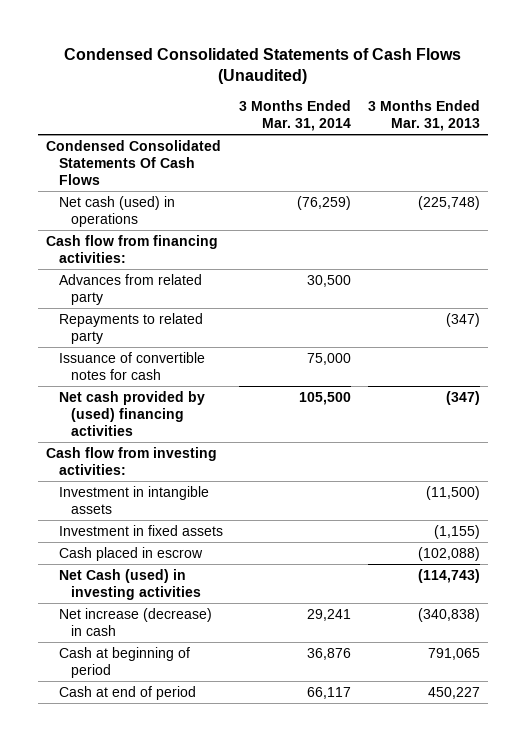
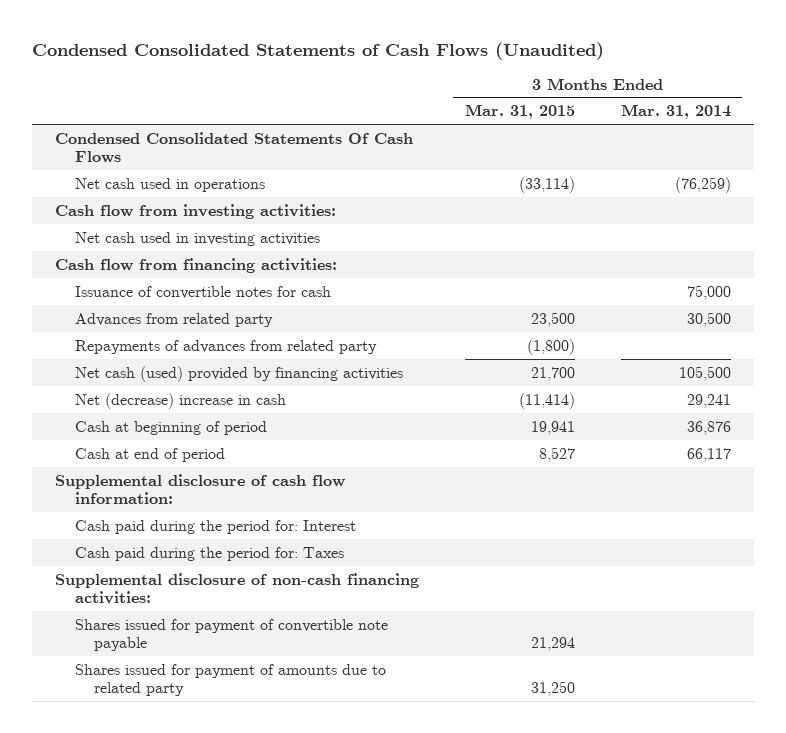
- | 3 Months Ended Mar. 31, 2014 | 3 Months Ended Mar. 31, 2013
+ | 3 Months Ended Mar. 31, 2015 | 3 Months Ended Mar. 31, 2014
- Net cash (used) in operations | (76,259) | (225,748)
+ Net cash used in operations | (33,114) | (76,259)
moved up: Cash flow from investing activities:
+ Net cash used in investing activities
- Repayments to related party | | (347)
- Net cash provided by (used) financing activities | 105,500 | (347)
- Investment in intangible assets | | (11,500)
- Investment in fixed assets | | (1,155)
- Cash placed in escrow | | (102,088)
- Net Cash (used) in investing activities | | (114,743)
- Net increase (decrease) in cash | 29,241 | (340,838)
moved down: Advances from related party | 23,500 | 30,500
+ Repayments of advances from related party | (1,800) |
+ Net cash (used) provided by financing activities | 21,700 | 105,500
+ Net (decrease) increase in cash | (11,414) | 29,241
+ Supplemental disclosure of cash flow information:
+ Cash paid during the period for: Interest
+ Cash paid during the period for: Taxes
+ Supplemental disclosure of non-cash financing activities:
+ Shares issued for payment of convertible note payable | 21,294 |
+ Shares issued for payment of amounts due to related party | 31,250 |

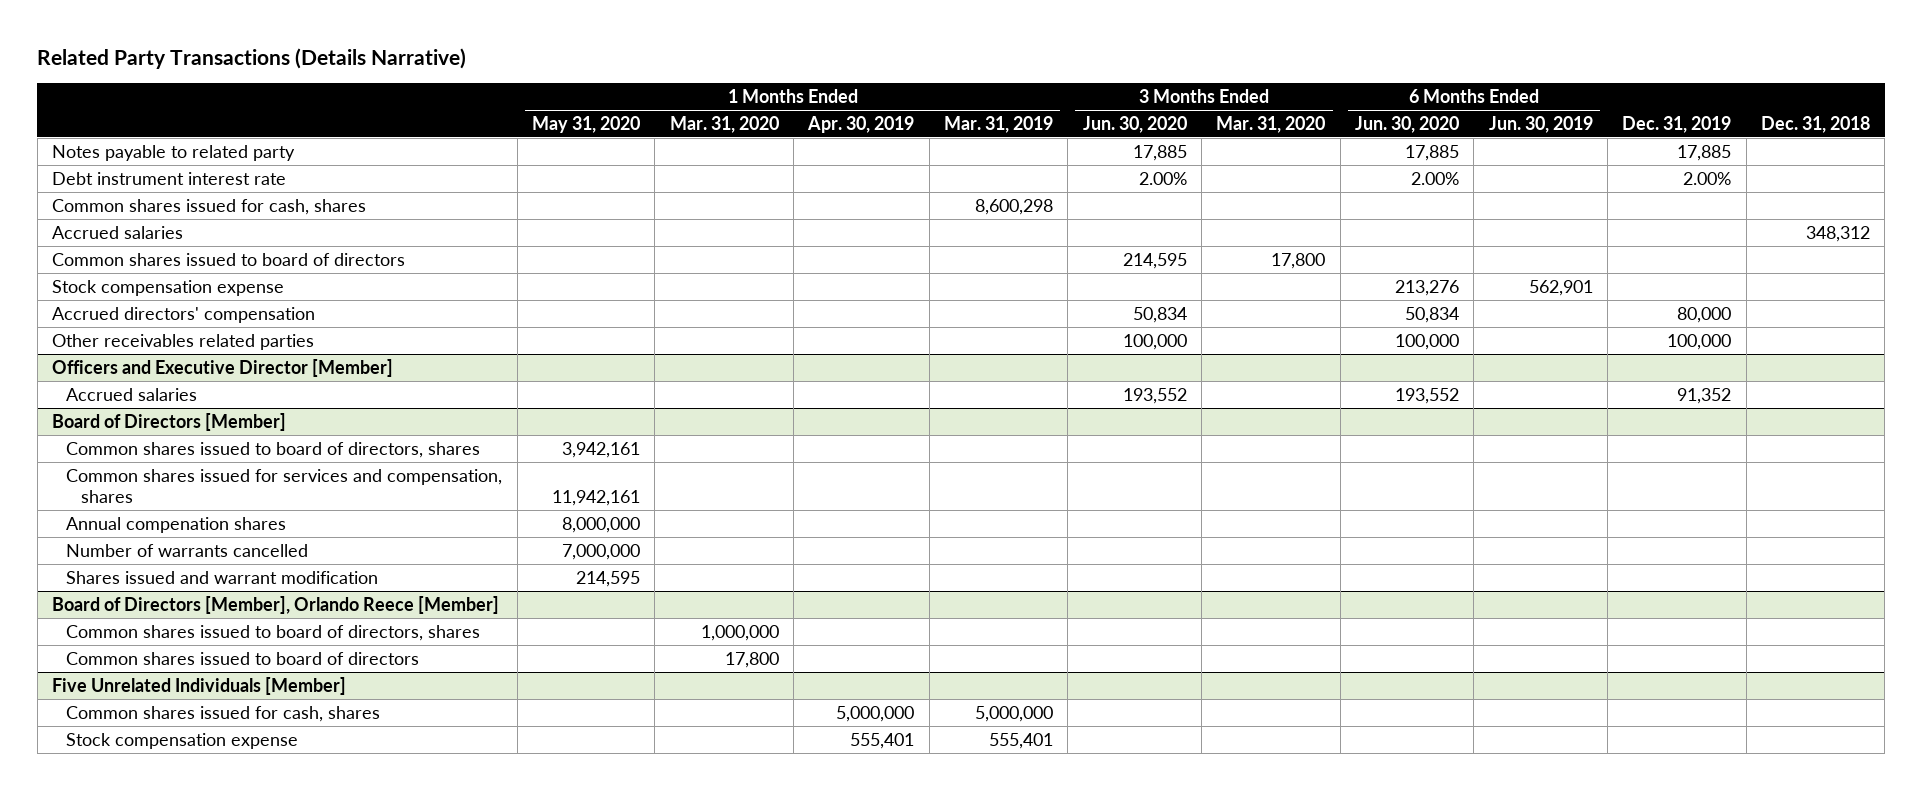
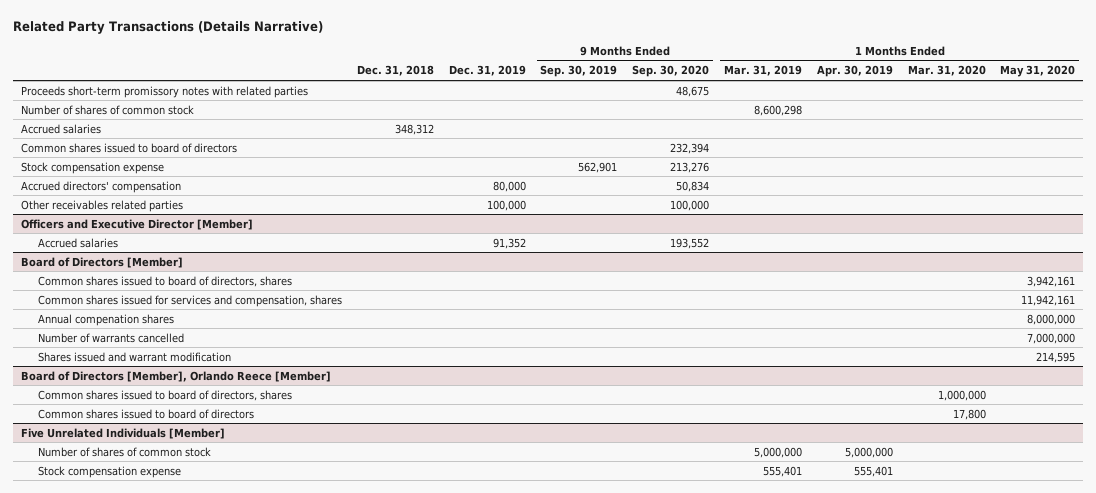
- | 1 Months Ended May 31, 2020 | 1 Months Ended Mar. 31, 2020 | 1 Months Ended Apr. 30, 2019 | 1 Months Ended Mar. 31, 2019 | 3 Months Ended Jun. 30, 2020 | 3 Months Ended Mar. 31, 2020 | 6 Months Ended Jun. 30, 2020 | 6 Months Ended Jun. 30, 2019 | Dec. 31, 2019 | Dec. 31, 2018
+ | Dec. 31, 2018 | Dec. 31, 2019 | 9 Months Ended Sep. 30, 2019 | 9 Months Ended Sep. 30, 2020 | 1 Months Ended Mar. 31, 2019 | 1 Months Ended Apr. 30, 2019 | 1 Months Ended Mar. 31, 2020 | 1 Months Ended May 31, 2020
- Notes payable to related party | | | | | 17,885 | | 17,885 | | 17,885 |
- Debt instrument interest rate | | | | | 2.00% | | 2.00% | | 2.00% |
- Common shares issued for cash, shares | | | | 8,600,298 | | | | | |
+ Proceeds short-term promissory notes with related parties | | | | 48,675 | | | |
+ Number of shares of common stock | | | | | 8,600,298 | | |
@ Five Unrelated Individuals [Member]
- Common shares issued for cash, shares | | | 5,000,000 | 5,000,000 | | | | | |
+ Number of shares of common stock | | | | | 5,000,000 | 5,000,000 | |

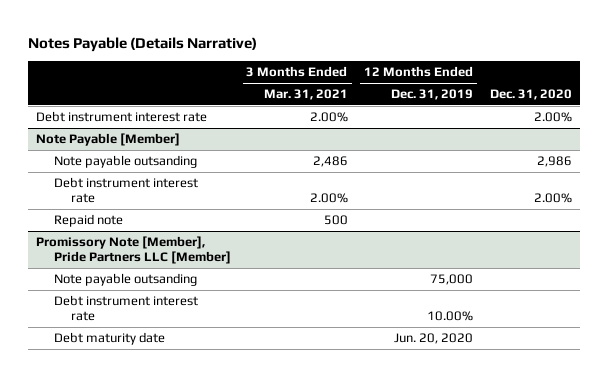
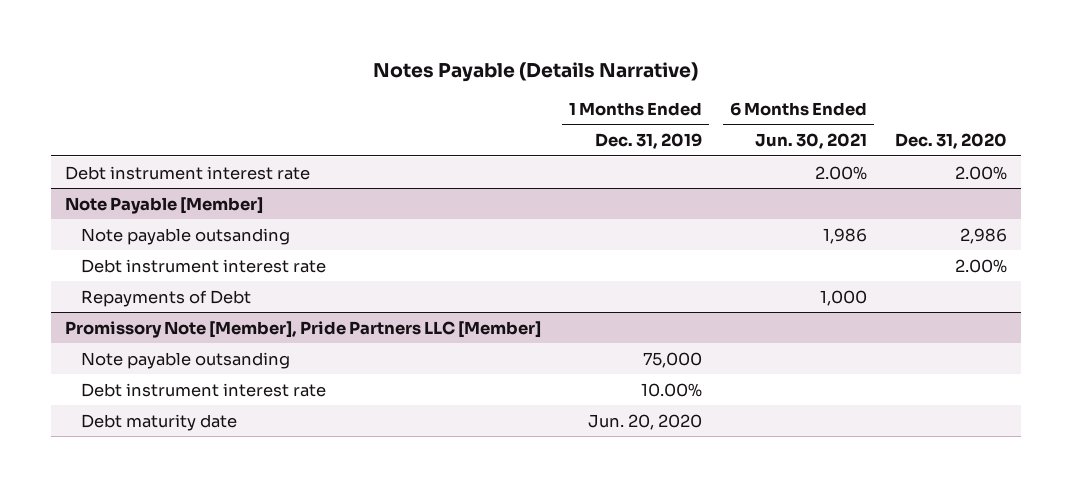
- | 3 Months Ended Mar. 31, 2021 | 12 Months Ended Dec. 31, 2019 | Dec. 31, 2020
+ | 1 Months Ended Dec. 31, 2019 | 6 Months Ended Jun. 30, 2021 | Dec. 31, 2020
@ Note Payable [Member]
- Repaid note | 500 | |
+ Repayments of Debt | | 1,000 |

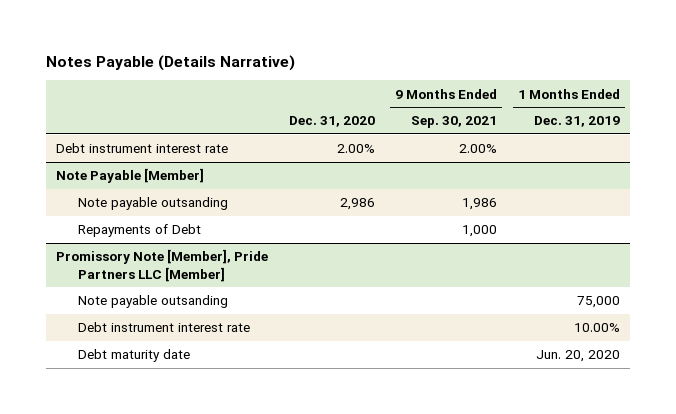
- | 1 Months Ended Dec. 31, 2019 | 6 Months Ended Jun. 30, 2021 | Dec. 31, 2020
+ | Dec. 31, 2020 | 9 Months Ended Sep. 30, 2021 | 1 Months Ended Dec. 31, 2019
@ Note Payable [Member]
- Debt instrument interest rate | | | 2.00%

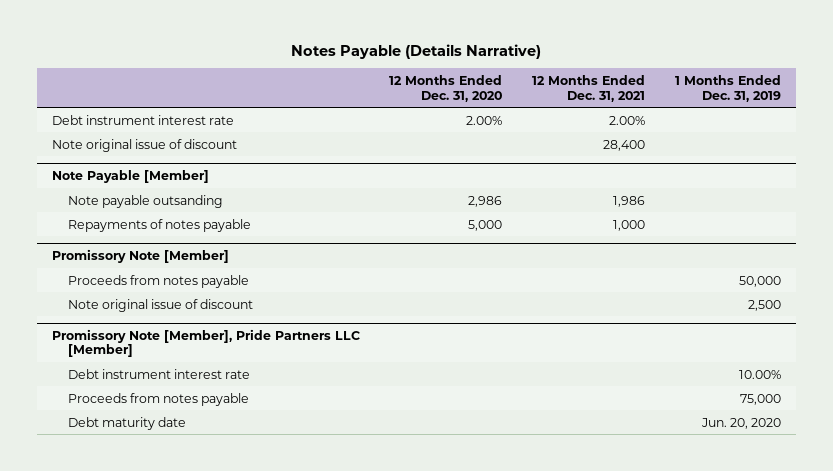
- | Dec. 31, 2020 | 9 Months Ended Sep. 30, 2021 | 1 Months Ended Dec. 31, 2019
+ | 12 Months Ended Dec. 31, 2020 | 12 Months Ended Dec. 31, 2021 | 1 Months Ended Dec. 31, 2019
+ Note original issue of discount | | 28,400 |
@ Note Payable [Member]
- Repayments of Debt | | 1,000 |
+ Repayments of notes payable | 5,000 | 1,000 |
+ Promissory Note [Member]
+ Proceeds from notes payable | | | 50,000
+ Note original issue of discount | | | 2,500
@ Promissory Note [Member], Pride Partners LLC [Member]
- Note payable outsanding | | | 75,000
+ Proceeds from notes payable | | | 75,000

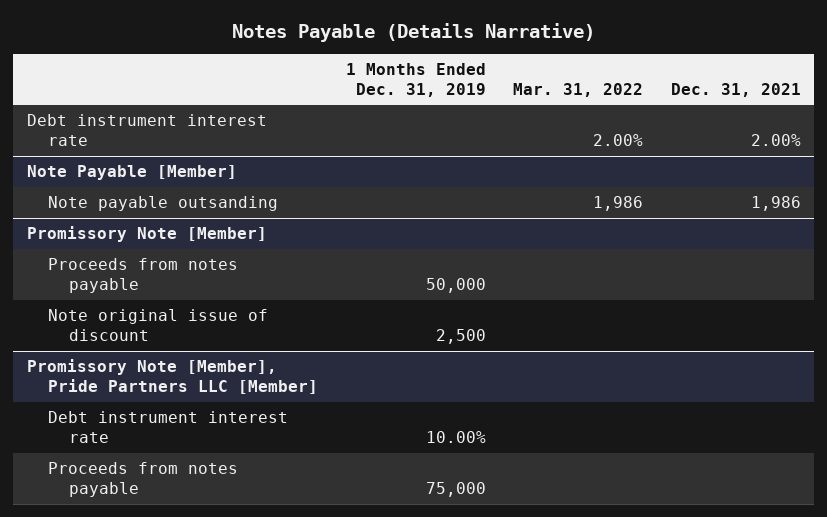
- | 12 Months Ended Dec. 31, 2020 | 12 Months Ended Dec. 31, 2021 | 1 Months Ended Dec. 31, 2019
+ | 1 Months Ended Dec. 31, 2019 | Mar. 31, 2022 | Dec. 31, 2021
- Note original issue of discount | | 28,400 |
@ Note Payable [Member]
- Repayments of notes payable | 5,000 | 1,000 |
@ Promissory Note [Member], Pride Partners LLC [Member]
- Debt maturity date | | | Jun. 20, 2020

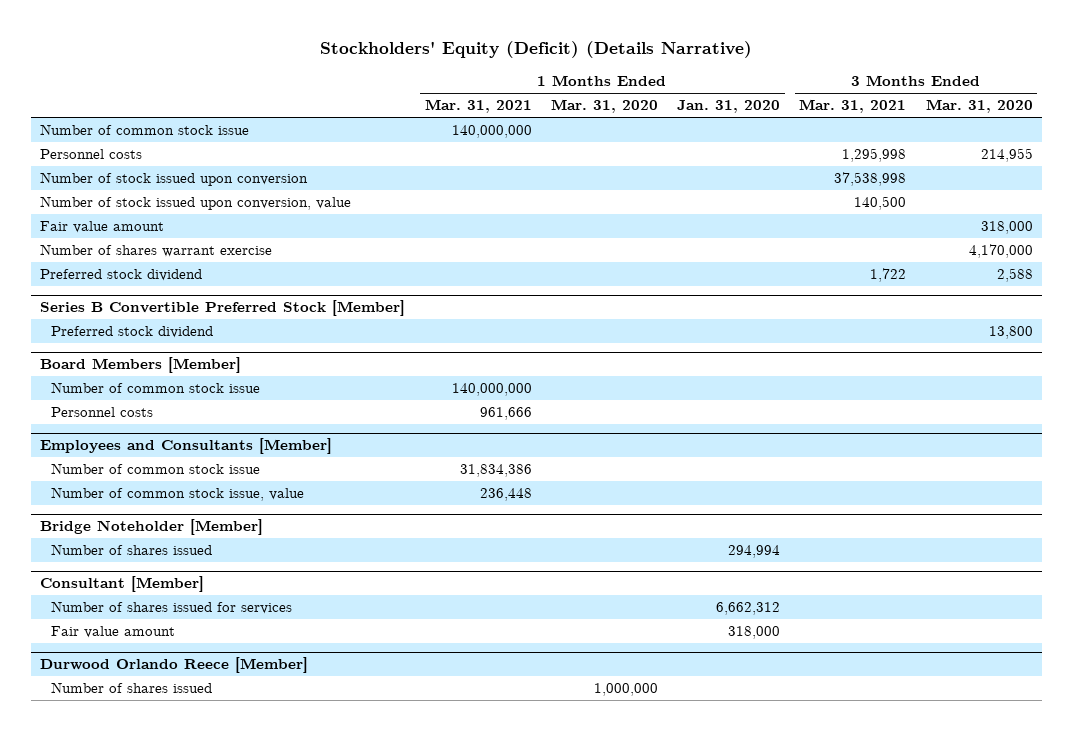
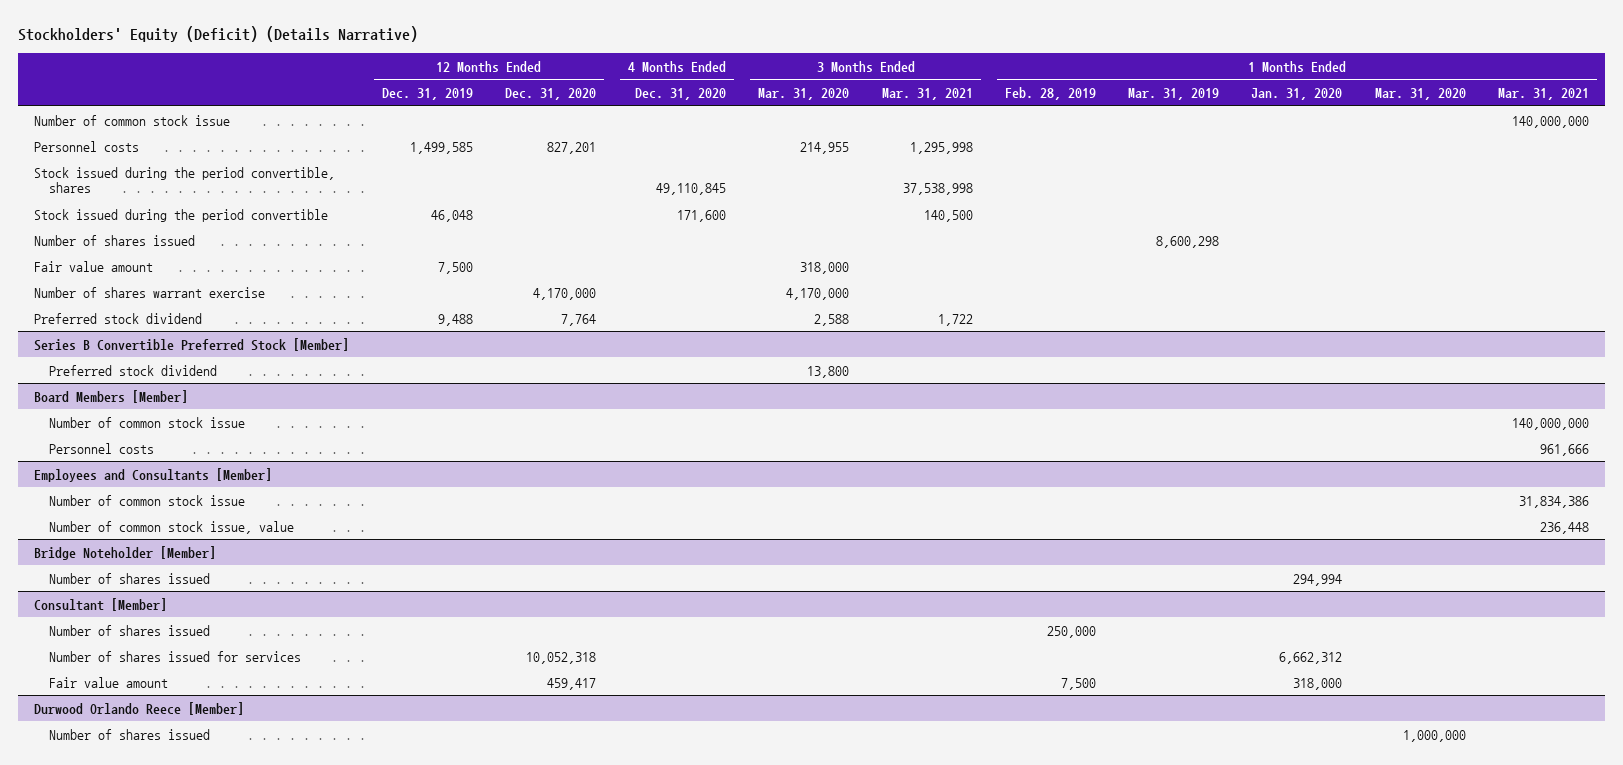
- | 1 Months Ended Mar. 31, 2021 | 1 Months Ended Mar. 31, 2020 | 1 Months Ended Jan. 31, 2020 | 3 Months Ended Mar. 31, 2021 | 3 Months Ended Mar. 31, 2020
+ | 12 Months Ended Dec. 31, 2019 | 12 Months Ended Dec. 31, 2020 | 4 Months Ended Dec. 31, 2020 | 3 Months Ended Mar. 31, 2020 | 3 Months Ended Mar. 31, 2021 | 1 Months Ended Feb. 28, 2019 | 1 Months Ended Mar. 31, 2019 | 1 Months Ended Jan. 31, 2020 | 1 Months Ended Mar. 31, 2020 | 1 Months Ended Mar. 31, 2021
- Number of stock issued upon conversion | | | | 37,538,998 |
- Number of stock issued upon conversion, value | | | | 140,500 |
+ Stock issued during the period convertible, shares | | | 49,110,845 | | 37,538,998 | | | | |
+ Stock issued during the period convertible | 46,048 | | 171,600 | | 140,500 | | | | |
+ Number of shares issued | | | | | | | 8,600,298 | | |
@ Consultant [Member]
+ Number of shares issued | | | | | | 250,000 | | | |

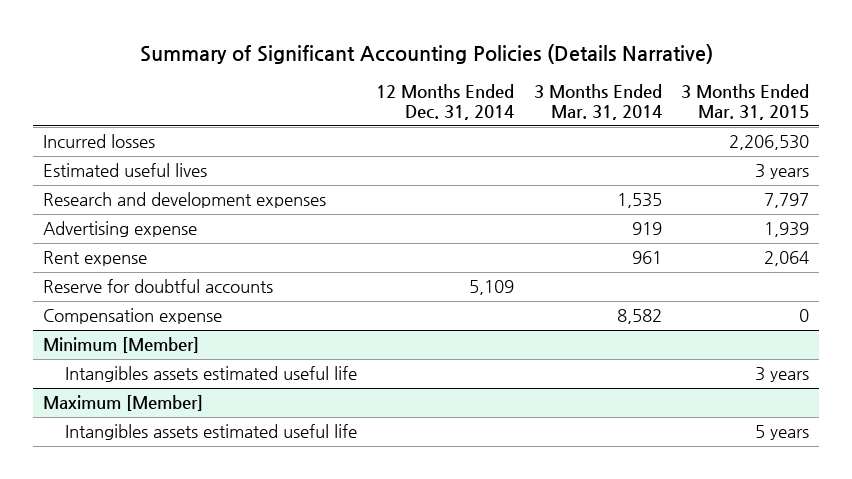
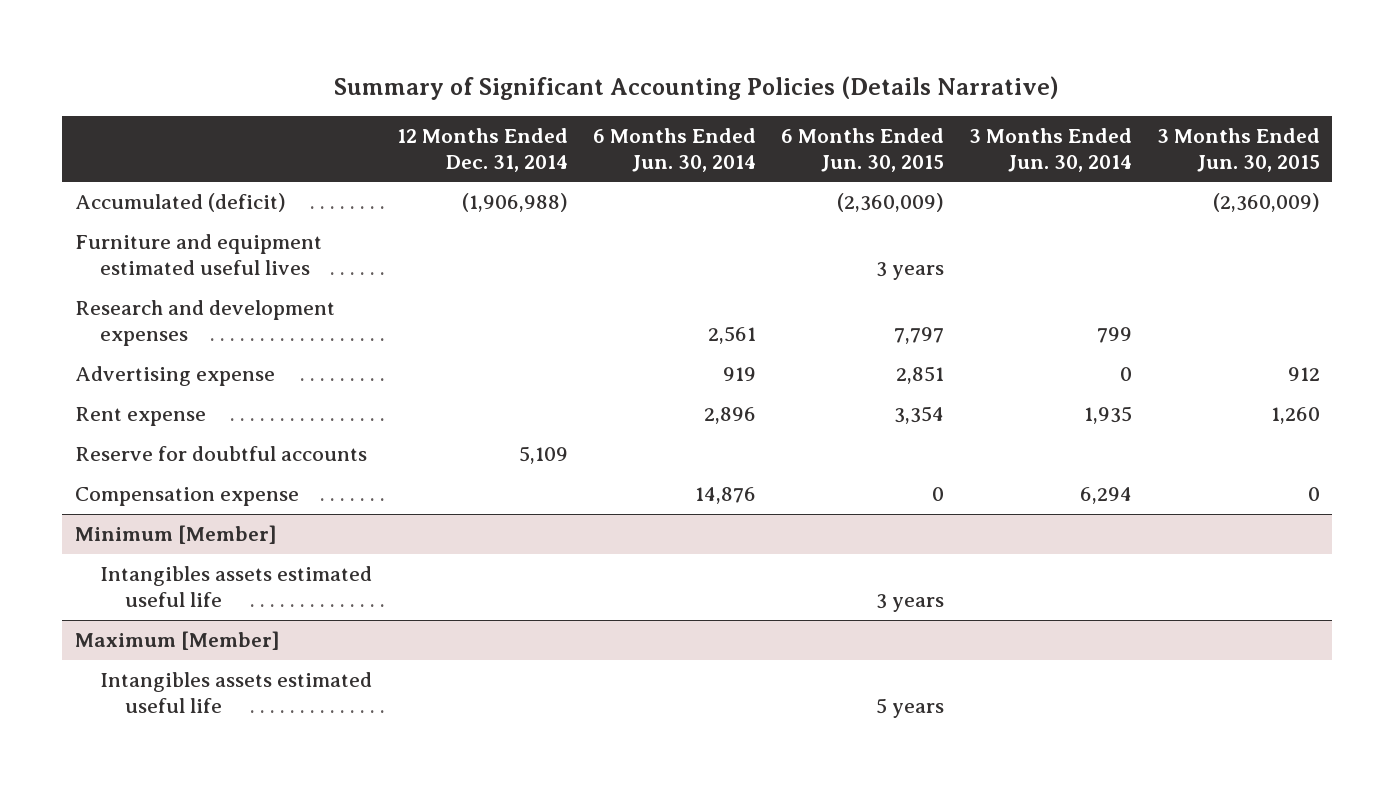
- | 12 Months Ended Dec. 31, 2014 | 3 Months Ended Mar. 31, 2014 | 3 Months Ended Mar. 31, 2015
+ | 12 Months Ended Dec. 31, 2014 | 6 Months Ended Jun. 30, 2014 | 6 Months Ended Jun. 30, 2015 | 3 Months Ended Jun. 30, 2014 | 3 Months Ended Jun. 30, 2015
- Incurred losses | | | 2,206,530
- Estimated useful lives | | | 3 years
+ Accumulated (deficit) | (1,906,988) | | (2,360,009) | | (2,360,009)
+ Furniture and equipment estimated useful lives | | | 3 years | |

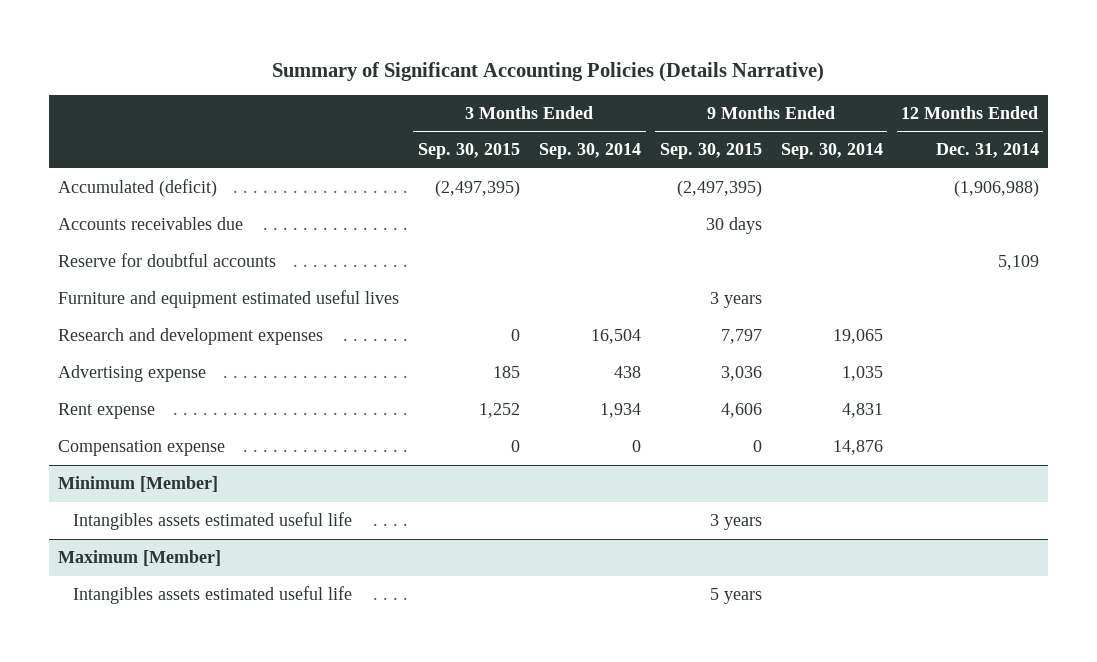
- | 12 Months Ended Dec. 31, 2014 | 6 Months Ended Jun. 30, 2014 | 6 Months Ended Jun. 30, 2015 | 3 Months Ended Jun. 30, 2014 | 3 Months Ended Jun. 30, 2015
+ | 3 Months Ended Sep. 30, 2015 | 3 Months Ended Sep. 30, 2014 | 9 Months Ended Sep. 30, 2015 | 9 Months Ended Sep. 30, 2014 | 12 Months Ended Dec. 31, 2014
+ Accounts receivables due | | | 30 days | |
moved up: Reserve for doubtful accounts | | | | | 5,109

